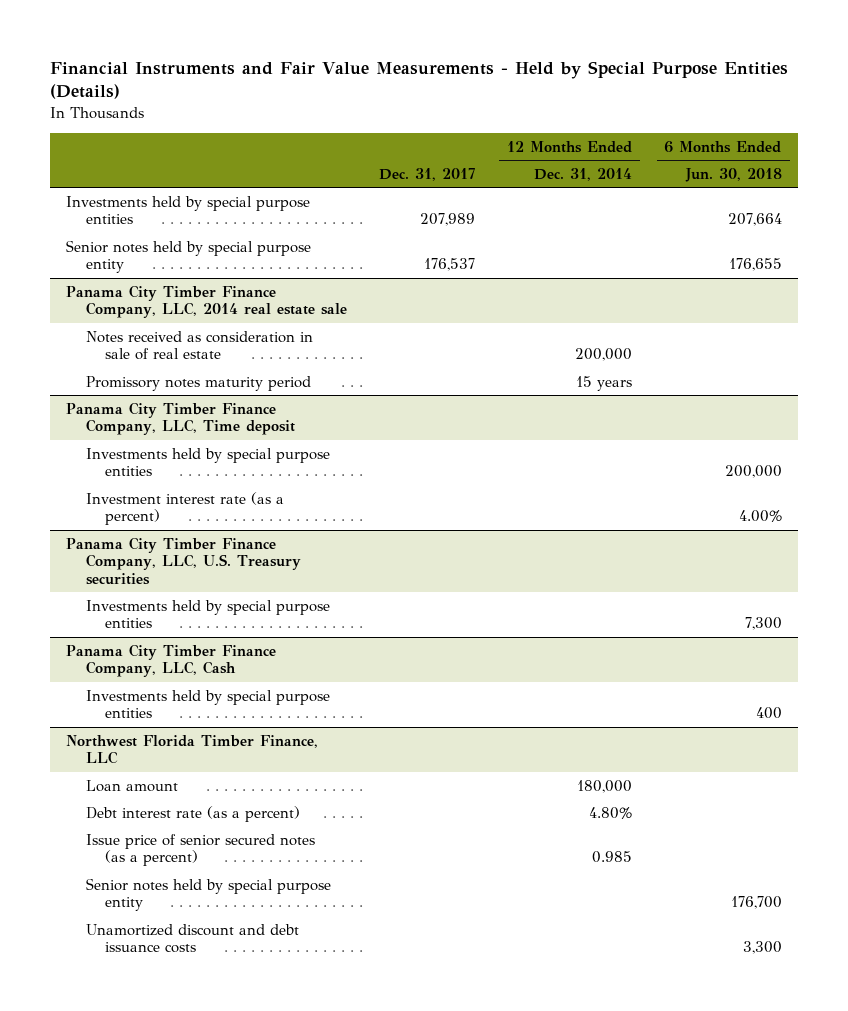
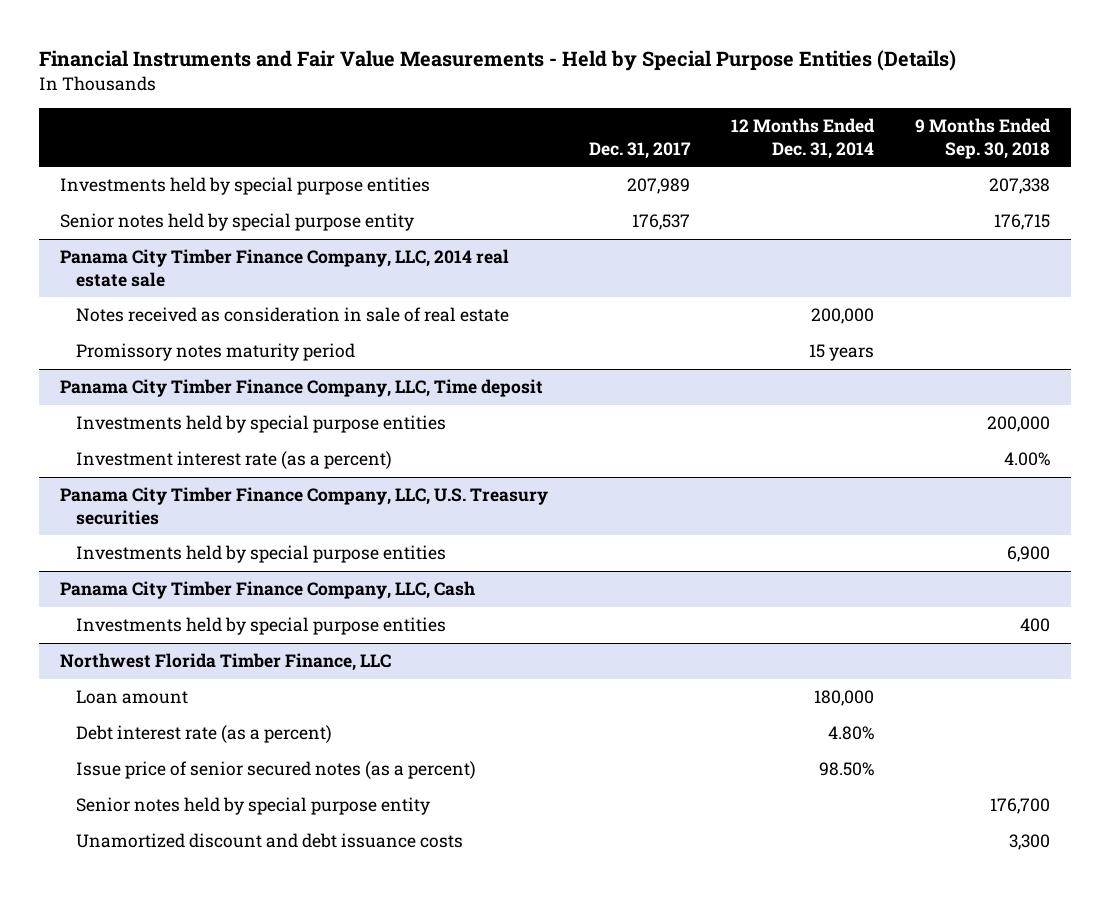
- | Dec. 31, 2017 | 12 Months Ended Dec. 31, 2014 | 6 Months Ended Jun. 30, 2018
+ | Dec. 31, 2017 | 12 Months Ended Dec. 31, 2014 | 9 Months Ended Sep. 30, 2018
@ Northwest Florida Timber Finance, LLC
- Issue price of senior secured notes (as a percent) | | 0.985 |
+ Issue price of senior secured notes (as a percent) | | 98.50% |

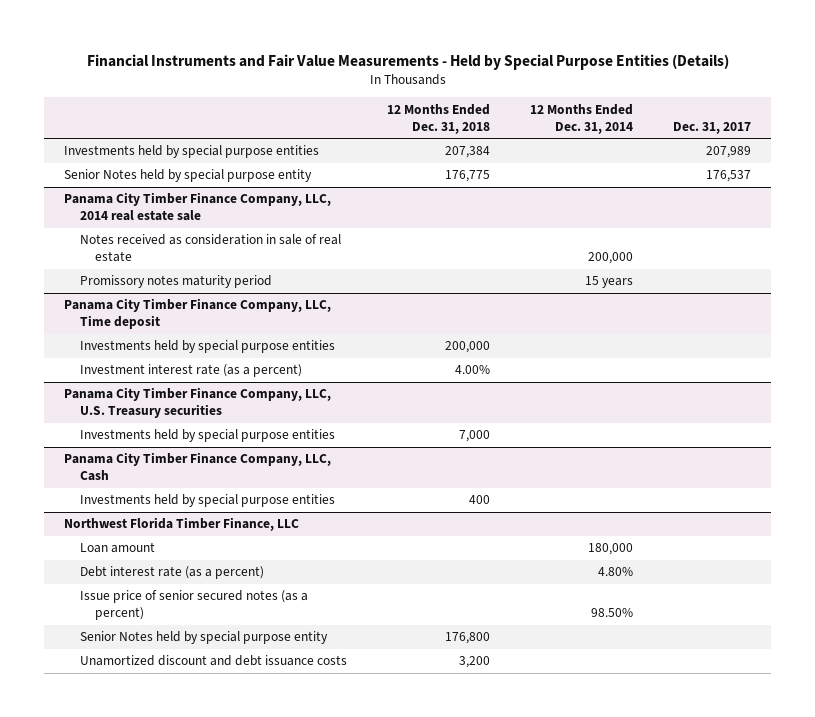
- | Dec. 31, 2017 | 12 Months Ended Dec. 31, 2014 | 9 Months Ended Sep. 30, 2018
+ | 12 Months Ended Dec. 31, 2018 | 12 Months Ended Dec. 31, 2014 | Dec. 31, 2017
- Senior notes held by special purpose entity | 176,537 | | 176,715
+ Senior Notes held by special purpose entity | 176,775 | | 176,537
@ Northwest Florida Timber Finance, LLC
- Senior notes held by special purpose entity | | | 176,700
+ Senior Notes held by special purpose entity | 176,800 | |

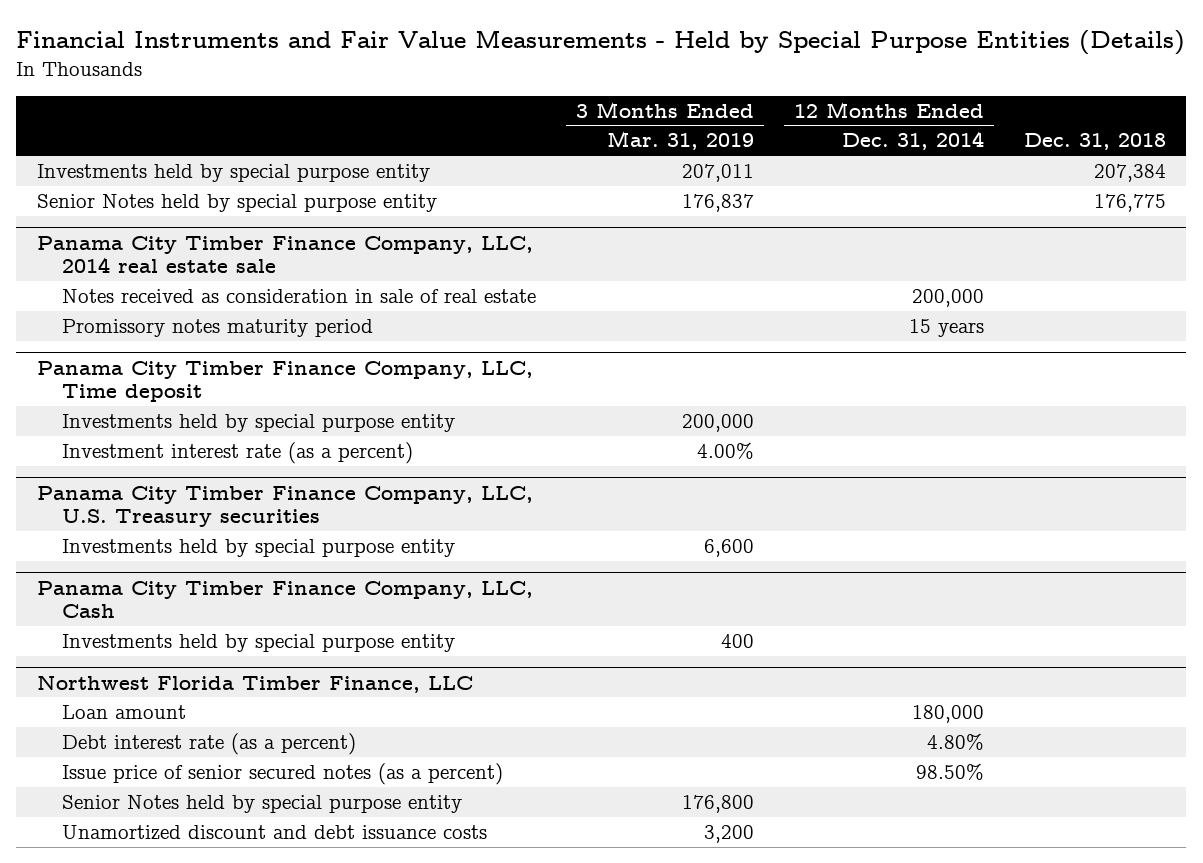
- | 12 Months Ended Dec. 31, 2018 | 12 Months Ended Dec. 31, 2014 | Dec. 31, 2017
+ | 3 Months Ended Mar. 31, 2019 | 12 Months Ended Dec. 31, 2014 | Dec. 31, 2018
- Investments held by special purpose entities | 207,384 | | 207,989
+ Investments held by special purpose entity | 207,011 | | 207,384
@ Panama City Timber Finance Company, LLC, Time deposit
- Investments held by special purpose entities | 200,000 | |
+ Investments held by special purpose entity | 200,000 | |
@ Panama City Timber Finance Company, LLC, U.S. Treasury securities
- Investments held by special purpose entities | 7,000 | |
+ Investments held by special purpose entity | 6,600 | |
@ Panama City Timber Finance Company, LLC, Cash
- Investments held by special purpose entities | 400 | |
+ Investments held by special purpose entity | 400 | |

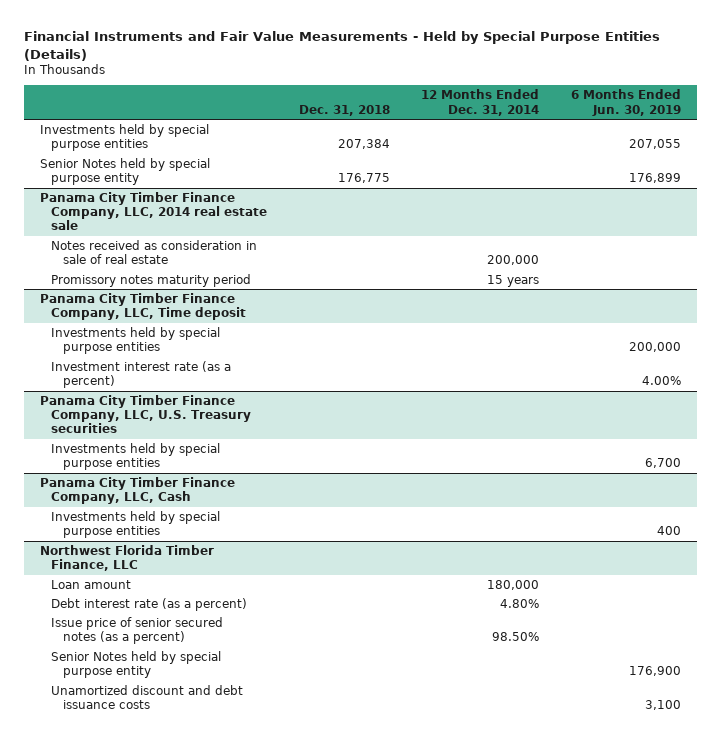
- | 3 Months Ended Mar. 31, 2019 | 12 Months Ended Dec. 31, 2014 | Dec. 31, 2018
+ | Dec. 31, 2018 | 12 Months Ended Dec. 31, 2014 | 6 Months Ended Jun. 30, 2019
- Investments held by special purpose entity | 207,011 | | 207,384
+ Investments held by special purpose entities | 207,384 | | 207,055
@ Panama City Timber Finance Company, LLC, Time deposit
- Investments held by special purpose entity | 200,000 | |
+ Investments held by special purpose entities | | | 200,000
@ Panama City Timber Finance Company, LLC, U.S. Treasury securities
- Investments held by special purpose entity | 6,600 | |
+ Investments held by special purpose entities | | | 6,700
@ Panama City Timber Finance Company, LLC, Cash
- Investments held by special purpose entity | 400 | |
+ Investments held by special purpose entities | | | 400

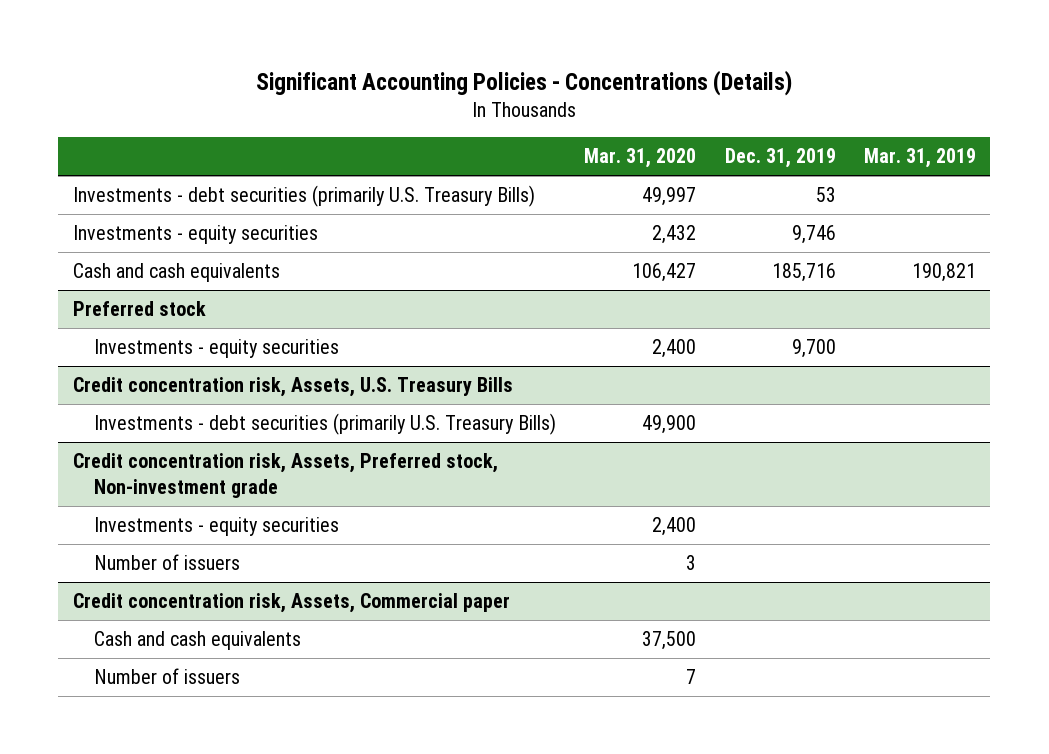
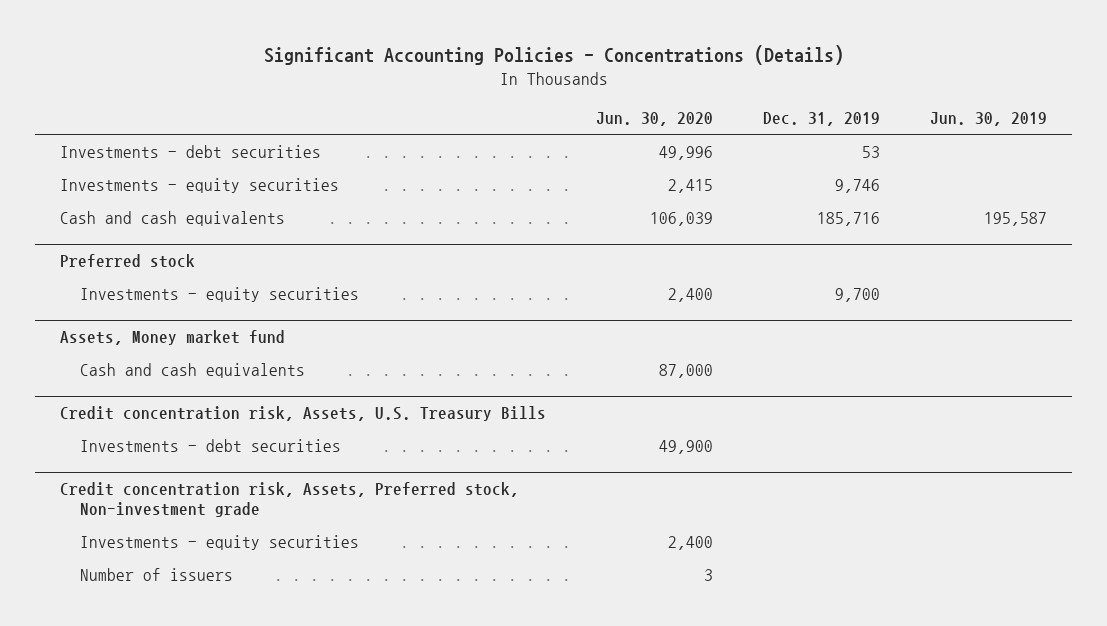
- | Mar. 31, 2020 | Dec. 31, 2019 | Mar. 31, 2019
+ | Jun. 30, 2020 | Dec. 31, 2019 | Jun. 30, 2019
- Investments - debt securities (primarily U.S. Treasury Bills) | 49,997 | 53 |
+ Investments - debt securities | 49,996 | 53 |
+ Assets, Money market fund
+ Cash and cash equivalents | 87,000 | |
@ Credit concentration risk, Assets, U.S. Treasury Bills
- Investments - debt securities (primarily U.S. Treasury Bills) | 49,900 | |
+ Investments - debt securities | 49,900 | |
- Credit concentration risk, Assets, Commercial paper
- Cash and cash equivalents | 37,500 | |
- Number of issuers | 7 | |

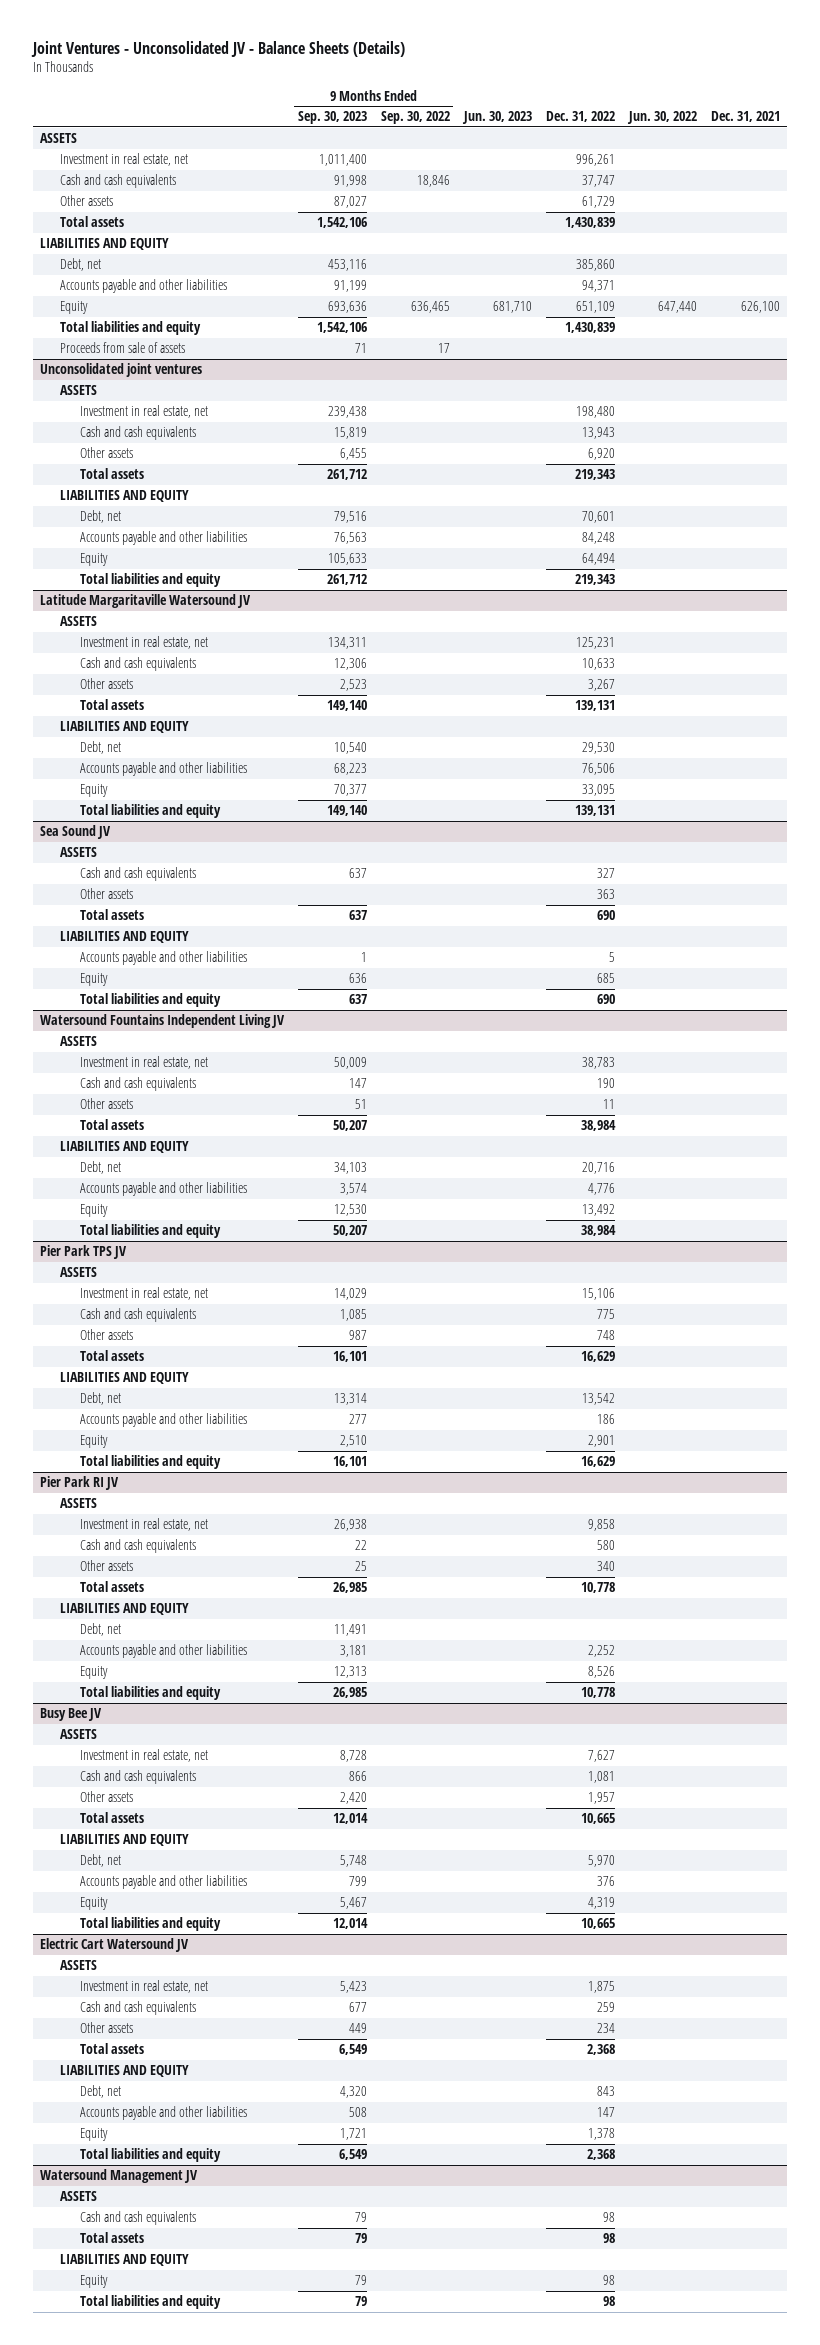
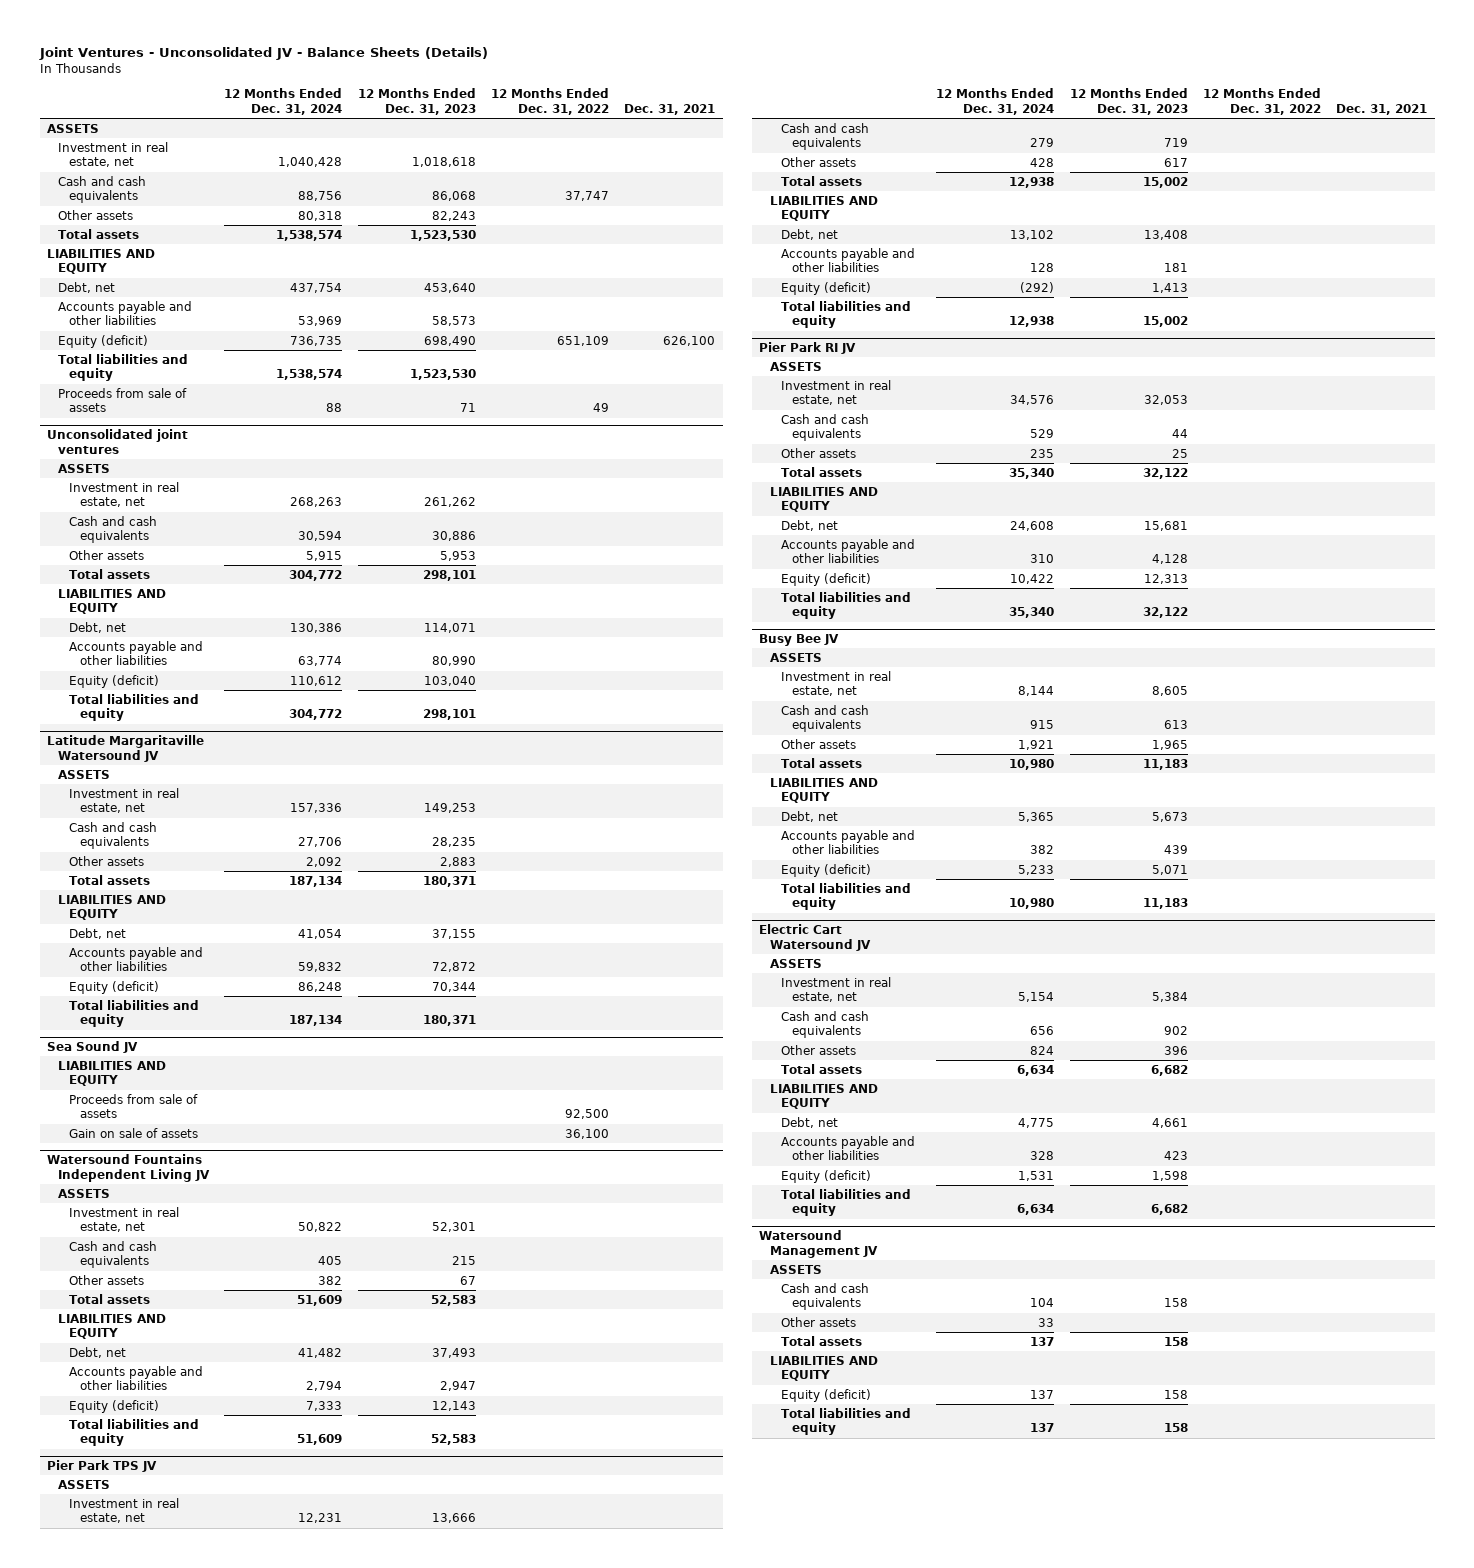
- | 9 Months Ended Sep. 30, 2023 | 9 Months Ended Sep. 30, 2022 | Jun. 30, 2023 | Dec. 31, 2022 | Jun. 30, 2022 | Dec. 31, 2021
+ | 12 Months Ended Dec. 31, 2024 | 12 Months Ended Dec. 31, 2023 | 12 Months Ended Dec. 31, 2022 | Dec. 31, 2021
- Equity | 693,636 | 636,465 | 681,710 | 651,109 | 647,440 | 626,100
+ Equity (deficit) | 736,735 | 698,490 | 651,109 | 626,100
@ Unconsolidated joint ventures
- Equity | 105,633 | | | 64,494 | |
+ Equity (deficit) | 110,612 | 103,040 | |
@ Latitude Margaritaville Watersound JV
- Equity | 70,377 | | | 33,095 | |
+ Equity (deficit) | 86,248 | 70,344 | |
@ Sea Sound JV
- ASSETS
- Cash and cash equivalents | 637 | | | 327 | |
- Other assets | | | | 363 | |
- Total assets | 637 | | | 690 | |
- Accounts payable and other liabilities | 1 | | | 5 | |
- Equity | 636 | | | 685 | |
- Total liabilities and equity | 637 | | | 690 | |
+ Proceeds from sale of assets | | | 92,500 |
+ Gain on sale of assets | | | 36,100 |
@ Watersound Fountains Independent Living JV
- Equity | 12,530 | | | 13,492 | |
+ Equity (deficit) | 7,333 | 12,143 | |
@ Pier Park TPS JV
- Equity | 2,510 | | | 2,901 | |
+ Equity (deficit) | (292) | 1,413 | |
@ Pier Park RI JV
- Equity | 12,313 | | | 8,526 | |
+ Equity (deficit) | 10,422 | 12,313 | |
@ Busy Bee JV
- Equity | 5,467 | | | 4,319 | |
+ Equity (deficit) | 5,233 | 5,071 | |
@ Electric Cart Watersound JV
- Equity | 1,721 | | | 1,378 | |
+ Equity (deficit) | 1,531 | 1,598 | |
@ Watersound Management JV
+ Other assets | 33 | | |
- Equity | 79 | | | 98 | |
+ Equity (deficit) | 137 | 158 | |

